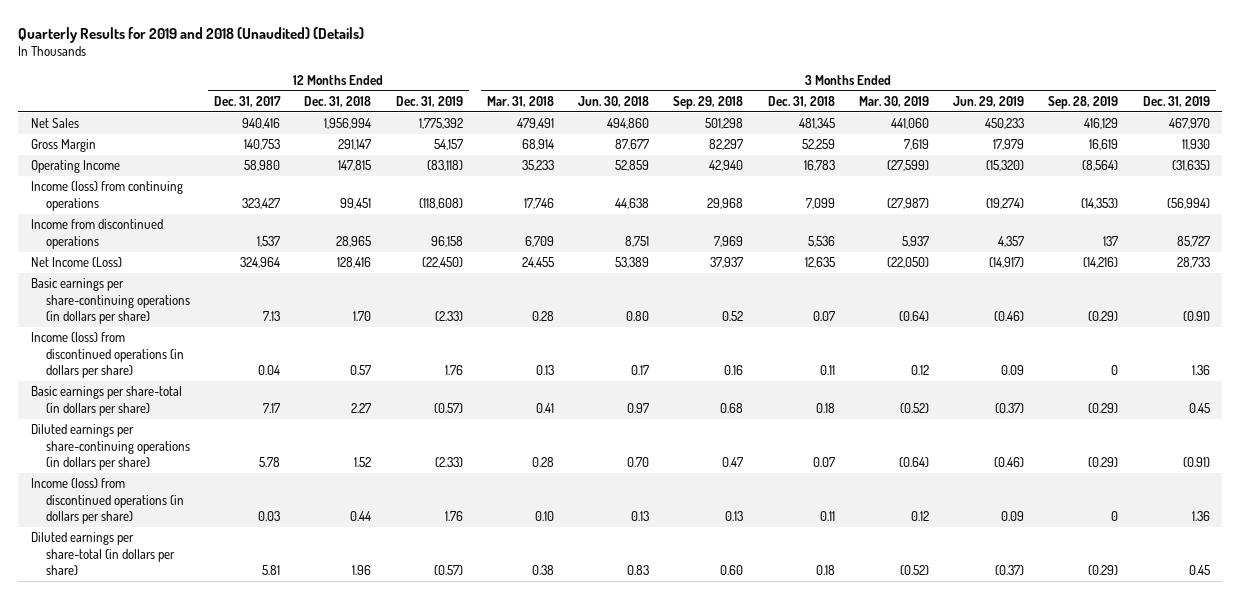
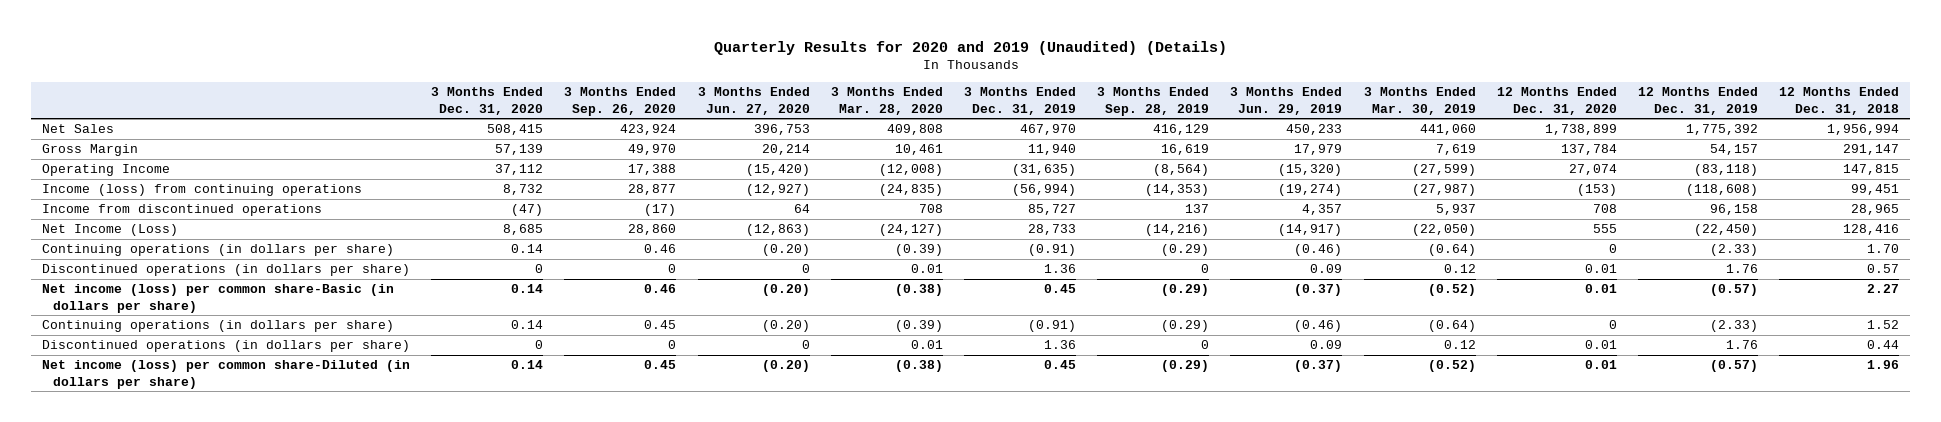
- Quarterly Results for 2019 and 2018 (Unaudited) (Details)
+ Quarterly Results for 2020 and 2019 (Unaudited) (Details)
- | 12 Months Ended Dec. 31, 2017 | 12 Months Ended Dec. 31, 2018 | 12 Months Ended Dec. 31, 2019 | 3 Months Ended Mar. 31, 2018 | 3 Months Ended Jun. 30, 2018 | 3 Months Ended Sep. 29, 2018 | 3 Months Ended Dec. 31, 2018 | 3 Months Ended Mar. 30, 2019 | 3 Months Ended Jun. 29, 2019 | 3 Months Ended Sep. 28, 2019 | 3 Months Ended Dec. 31, 2019
+ | 3 Months Ended Dec. 31, 2020 | 3 Months Ended Sep. 26, 2020 | 3 Months Ended Jun. 27, 2020 | 3 Months Ended Mar. 28, 2020 | 3 Months Ended Dec. 31, 2019 | 3 Months Ended Sep. 28, 2019 | 3 Months Ended Jun. 29, 2019 | 3 Months Ended Mar. 30, 2019 | 12 Months Ended Dec. 31, 2020 | 12 Months Ended Dec. 31, 2019 | 12 Months Ended Dec. 31, 2018
- Gross Margin | 140,753 | 291,147 | 54,157 | 68,914 | 87,677 | 82,297 | 52,259 | 7,619 | 17,979 | 16,619 | 11,930
+ Gross Margin | 57,139 | 49,970 | 20,214 | 10,461 | 11,940 | 16,619 | 17,979 | 7,619 | 137,784 | 54,157 | 291,147
- Basic earnings per share-continuing operations (in dollars per share) | 7.13 | 1.70 | (2.33) | 0.28 | 0.80 | 0.52 | 0.07 | (0.64) | (0.46) | (0.29) | (0.91)
- Income (loss) from discontinued operations (in dollars per share) | 0.04 | 0.57 | 1.76 | 0.13 | 0.17 | 0.16 | 0.11 | 0.12 | 0.09 | 0 | 1.36
- Basic earnings per share-total (in dollars per share) | 7.17 | 2.27 | (0.57) | 0.41 | 0.97 | 0.68 | 0.18 | (0.52) | (0.37) | (0.29) | 0.45
- Diluted earnings per share-continuing operations (in dollars per share) | 5.78 | 1.52 | (2.33) | 0.28 | 0.70 | 0.47 | 0.07 | (0.64) | (0.46) | (0.29) | (0.91)
- Income (loss) from discontinued operations (in dollars per share) | 0.03 | 0.44 | 1.76 | 0.10 | 0.13 | 0.13 | 0.11 | 0.12 | 0.09 | 0 | 1.36
- Diluted earnings per share-total (in dollars per share) | 5.81 | 1.96 | (0.57) | 0.38 | 0.83 | 0.60 | 0.18 | (0.52) | (0.37) | (0.29) | 0.45
+ Continuing operations (in dollars per share) | 0.14 | 0.46 | (0.20) | (0.39) | (0.91) | (0.29) | (0.46) | (0.64) | 0 | (2.33) | 1.70
+ Discontinued operations (in dollars per share) | 0 | 0 | 0 | 0.01 | 1.36 | 0 | 0.09 | 0.12 | 0.01 | 1.76 | 0.57
+ Net income (loss) per common share-Basic (in dollars per share) | 0.14 | 0.46 | (0.20) | (0.38) | 0.45 | (0.29) | (0.37) | (0.52) | 0.01 | (0.57) | 2.27
+ Continuing operations (in dollars per share) | 0.14 | 0.45 | (0.20) | (0.39) | (0.91) | (0.29) | (0.46) | (0.64) | 0 | (2.33) | 1.52
+ Discontinued operations (in dollars per share) | 0 | 0 | 0 | 0.01 | 1.36 | 0 | 0.09 | 0.12 | 0.01 | 1.76 | 0.44
+ Net income (loss) per common share-Diluted (in dollars per share) | 0.14 | 0.45 | (0.20) | (0.38) | 0.45 | (0.29) | (0.37) | (0.52) | 0.01 | (0.57) | 1.96

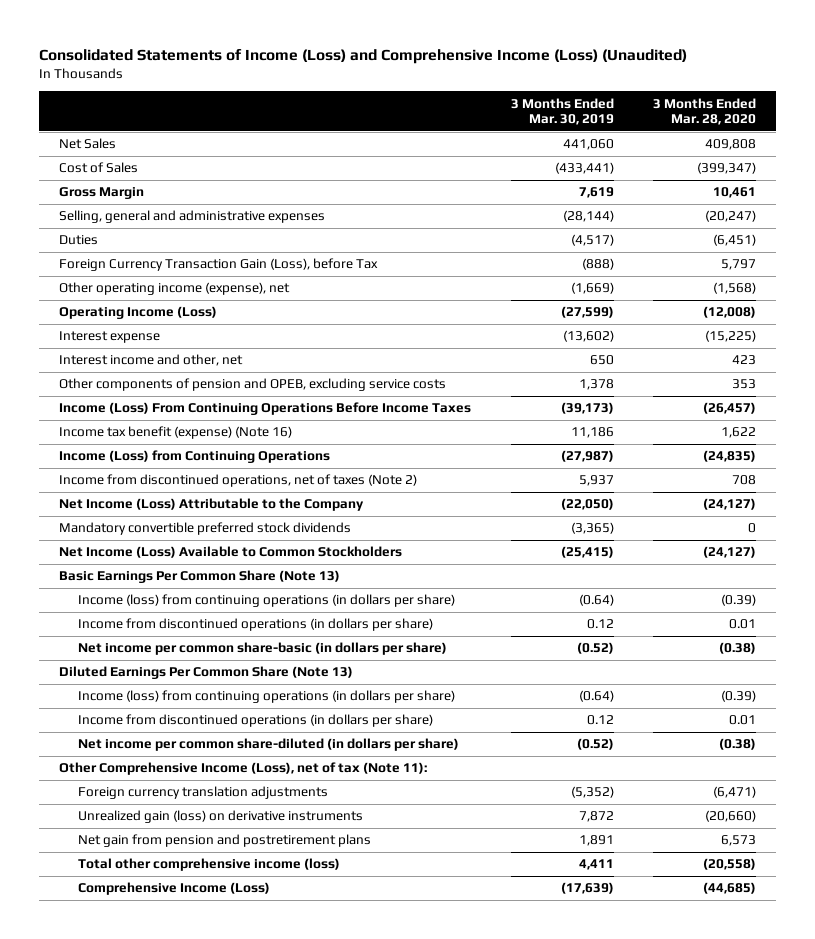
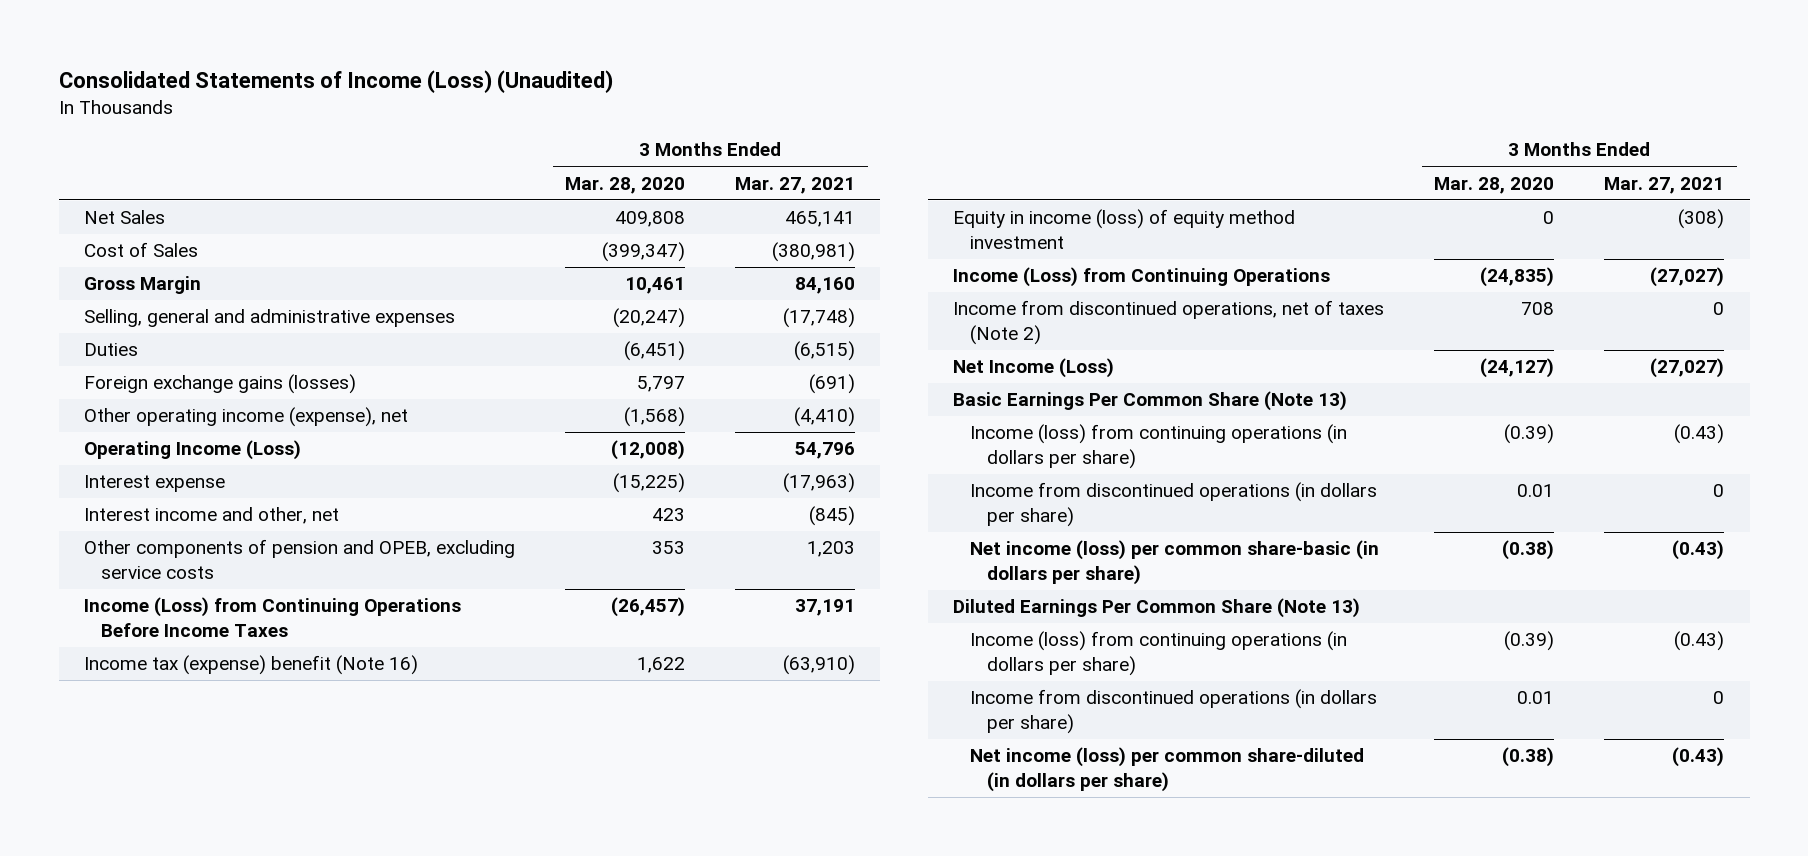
- Consolidated Statements of Income (Loss) and Comprehensive Income (Loss) (Unaudited)
+ Consolidated Statements of Income (Loss) (Unaudited)
- | 3 Months Ended Mar. 30, 2019 | 3 Months Ended Mar. 28, 2020
+ | 3 Months Ended Mar. 28, 2020 | 3 Months Ended Mar. 27, 2021
- Foreign Currency Transaction Gain (Loss), before Tax | (888) | 5,797
+ Foreign exchange gains (losses) | 5,797 | (691)
- Income (Loss) From Continuing Operations Before Income Taxes | (39,173) | (26,457)
- Income tax benefit (expense) (Note 16) | 11,186 | 1,622
+ Income (Loss) from Continuing Operations Before Income Taxes | (26,457) | 37,191
+ Income tax (expense) benefit (Note 16) | 1,622 | (63,910)
+ Equity in income (loss) of equity method investment | 0 | (308)
- Net Income (Loss) Attributable to the Company | (22,050) | (24,127)
- Mandatory convertible preferred stock dividends | (3,365) | 0
- Net Income (Loss) Available to Common Stockholders | (25,415) | (24,127)
+ Net Income (Loss) | (24,127) | (27,027)
- Net income per common share-basic (in dollars per share) | (0.52) | (0.38)
+ Net income (loss) per common share-basic (in dollars per share) | (0.38) | (0.43)
- Net income per common share-diluted (in dollars per share) | (0.52) | (0.38)
- Other Comprehensive Income (Loss), net of tax (Note 11):
- Foreign currency translation adjustments | (5,352) | (6,471)
- Unrealized gain (loss) on derivative instruments | 7,872 | (20,660)
- Net gain from pension and postretirement plans | 1,891 | 6,573
- Total other comprehensive income (loss) | 4,411 | (20,558)
- Comprehensive Income (Loss) | (17,639) | (44,685)
+ Net income (loss) per common share-diluted (in dollars per share) | (0.38) | (0.43)

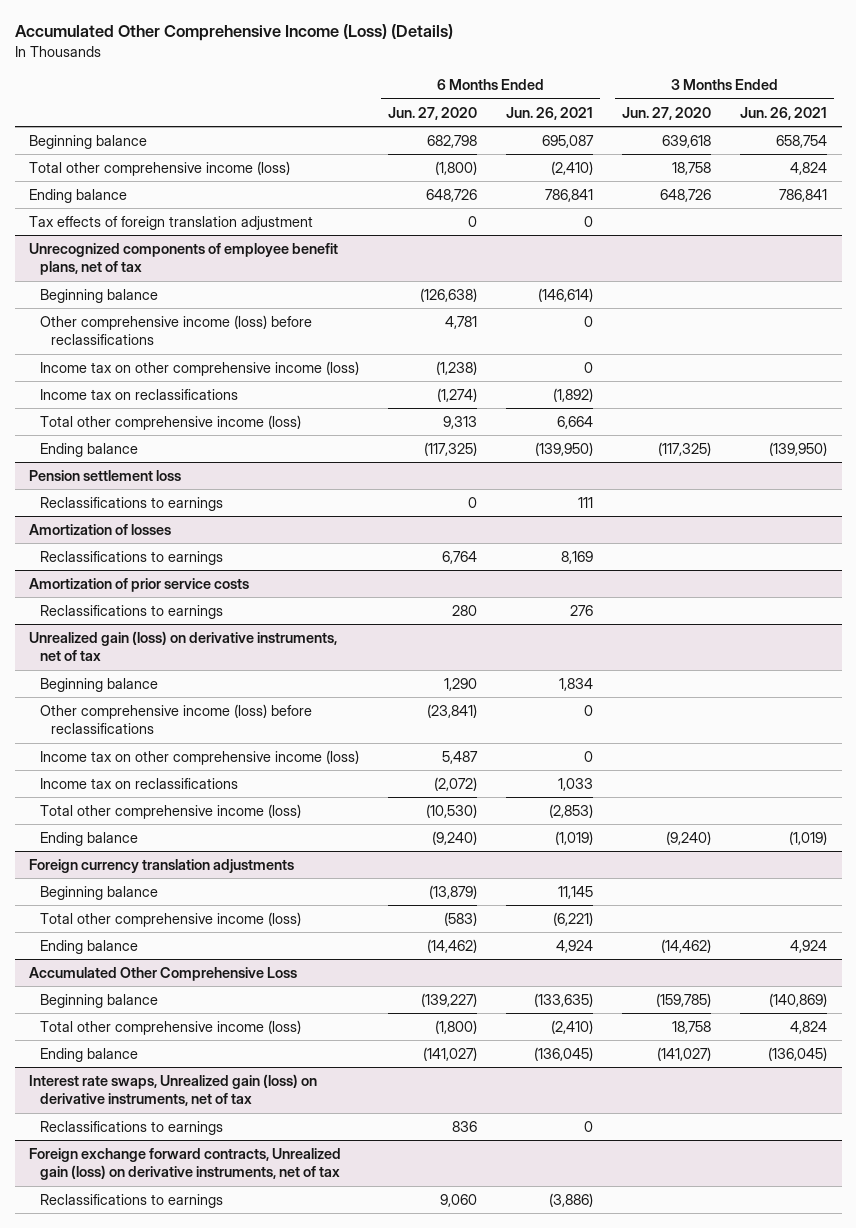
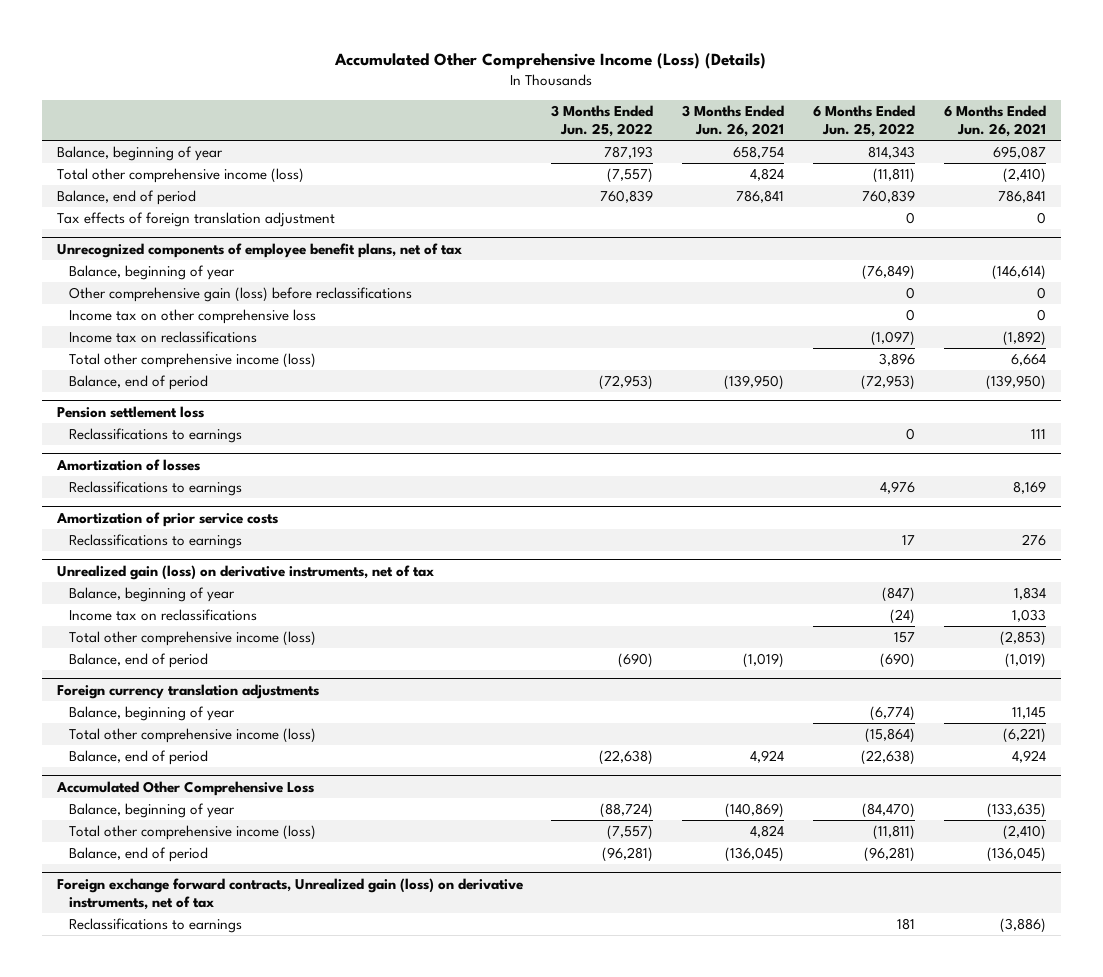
- | 6 Months Ended Jun. 27, 2020 | 6 Months Ended Jun. 26, 2021 | 3 Months Ended Jun. 27, 2020 | 3 Months Ended Jun. 26, 2021
+ | 3 Months Ended Jun. 25, 2022 | 3 Months Ended Jun. 26, 2021 | 6 Months Ended Jun. 25, 2022 | 6 Months Ended Jun. 26, 2021
- Beginning balance | 682,798 | 695,087 | 639,618 | 658,754
+ Balance, beginning of year | 787,193 | 658,754 | 814,343 | 695,087
- Ending balance | 648,726 | 786,841 | 648,726 | 786,841
+ Balance, end of period | 760,839 | 786,841 | 760,839 | 786,841
@ Unrecognized components of employee benefit plans, net of tax
- Beginning balance | (126,638) | (146,614) | |
- Other comprehensive income (loss) before reclassifications | 4,781 | 0 | |
- Income tax on other comprehensive income (loss) | (1,238) | 0 | |
+ Balance, beginning of year | | | (76,849) | (146,614)
+ Other comprehensive gain (loss) before reclassifications | | | 0 | 0
+ Income tax on other comprehensive loss | | | 0 | 0
- Ending balance | (117,325) | (139,950) | (117,325) | (139,950)
+ Balance, end of period | (72,953) | (139,950) | (72,953) | (139,950)
@ Unrealized gain (loss) on derivative instruments, net of tax
- Beginning balance | 1,290 | 1,834 | |
- Other comprehensive income (loss) before reclassifications | (23,841) | 0 | |
- Income tax on other comprehensive income (loss) | 5,487 | 0 | |
+ Balance, beginning of year | | | (847) | 1,834
- Ending balance | (9,240) | (1,019) | (9,240) | (1,019)
+ Balance, end of period | (690) | (1,019) | (690) | (1,019)
@ Foreign currency translation adjustments
- Beginning balance | (13,879) | 11,145 | |
+ Balance, beginning of year | | | (6,774) | 11,145
- Ending balance | (14,462) | 4,924 | (14,462) | 4,924
+ Balance, end of period | (22,638) | 4,924 | (22,638) | 4,924
@ Accumulated Other Comprehensive Loss
- Beginning balance | (139,227) | (133,635) | (159,785) | (140,869)
+ Balance, beginning of year | (88,724) | (140,869) | (84,470) | (133,635)
- Ending balance | (141,027) | (136,045) | (141,027) | (136,045)
- Interest rate swaps, Unrealized gain (loss) on derivative instruments, net of tax
- Reclassifications to earnings | 836 | 0 | |
@ Accumulated Other Comprehensive Loss
+ Balance, end of period | (96,281) | (136,045) | (96,281) | (136,045)

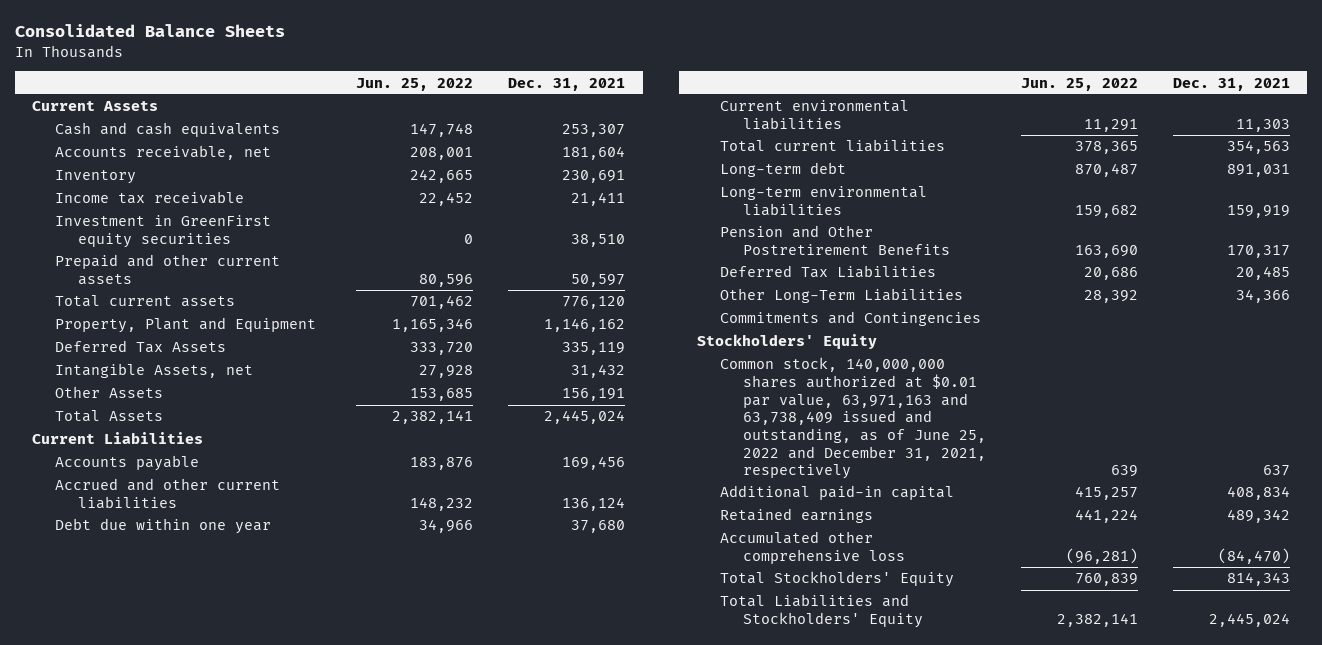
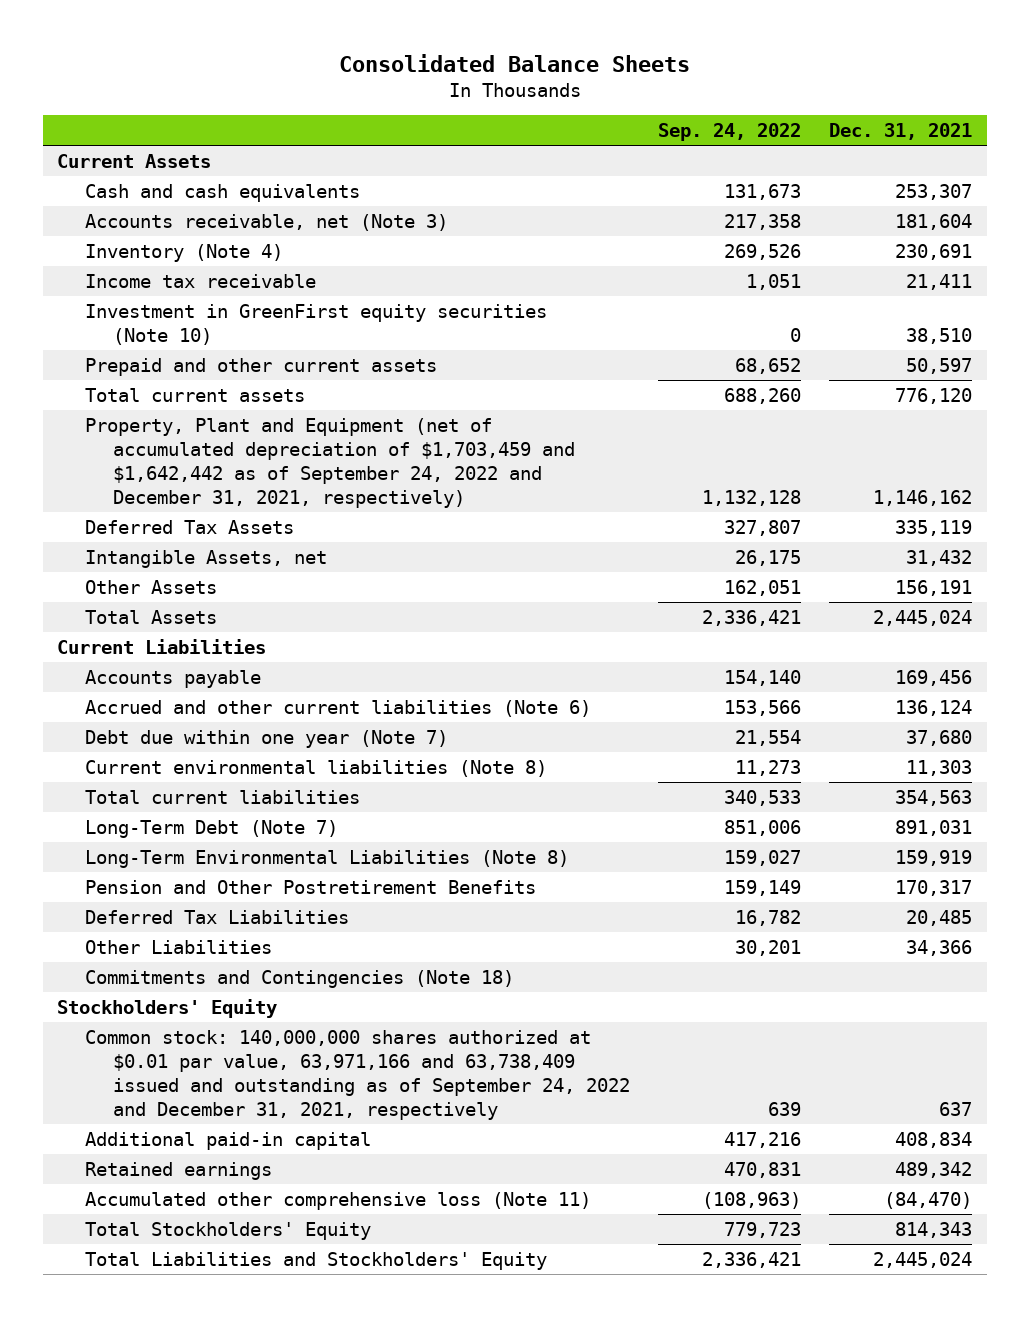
- | Jun. 25, 2022 | Dec. 31, 2021
+ | Sep. 24, 2022 | Dec. 31, 2021
- Accounts receivable, net | 208,001 | 181,604
- Inventory | 242,665 | 230,691
+ Accounts receivable, net (Note 3) | 217,358 | 181,604
+ Inventory (Note 4) | 269,526 | 230,691
- Investment in GreenFirst equity securities | 0 | 38,510
+ Investment in GreenFirst equity securities (Note 10) | 0 | 38,510
- Property, Plant and Equipment | 1,165,346 | 1,146,162
+ Property, Plant and Equipment (net of accumulated depreciation of $1,703,459 and $1,642,442 as of September 24, 2022 and December 31, 2021, respectively) | 1,132,128 | 1,146,162
- Accrued and other current liabilities | 148,232 | 136,124
- Debt due within one year | 34,966 | 37,680
- Current environmental liabilities | 11,291 | 11,303
+ Accrued and other current liabilities (Note 6) | 153,566 | 136,124
+ Debt due within one year (Note 7) | 21,554 | 37,680
+ Current environmental liabilities (Note 8) | 11,273 | 11,303
- Long-term debt | 870,487 | 891,031
- Long-term environmental liabilities | 159,682 | 159,919
+ Long-Term Debt (Note 7) | 851,006 | 891,031
+ Long-Term Environmental Liabilities (Note 8) | 159,027 | 159,919
- Other Long-Term Liabilities | 28,392 | 34,366
- Commitments and Contingencies
+ Other Liabilities | 30,201 | 34,366
+ Commitments and Contingencies (Note 18)
- Common stock, 140,000,000 shares authorized at $0.01 par value, 63,971,163 and 63,738,409 issued and outstanding, as of June 25, 2022 and December 31, 2021, respectively | 639 | 637
+ Common stock: 140,000,000 shares authorized at $0.01 par value, 63,971,166 and 63,738,409 issued and outstanding as of September 24, 2022 and December 31, 2021, respectively | 639 | 637
- Accumulated other comprehensive loss | (96,281) | (84,470)
+ Accumulated other comprehensive loss (Note 11) | (108,963) | (84,470)

